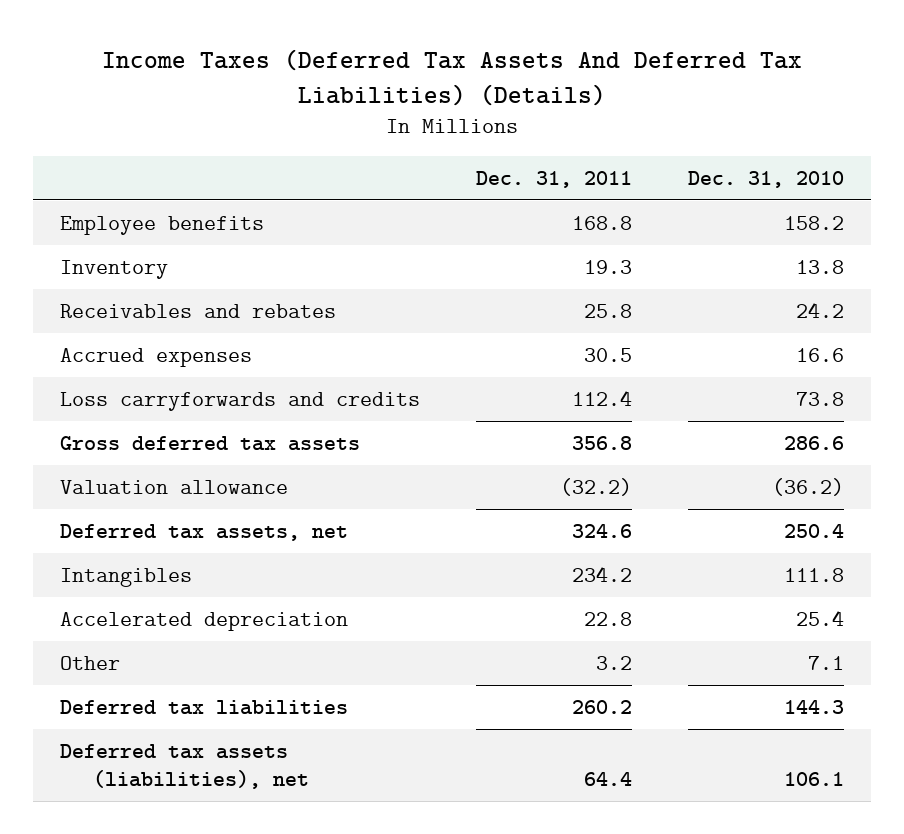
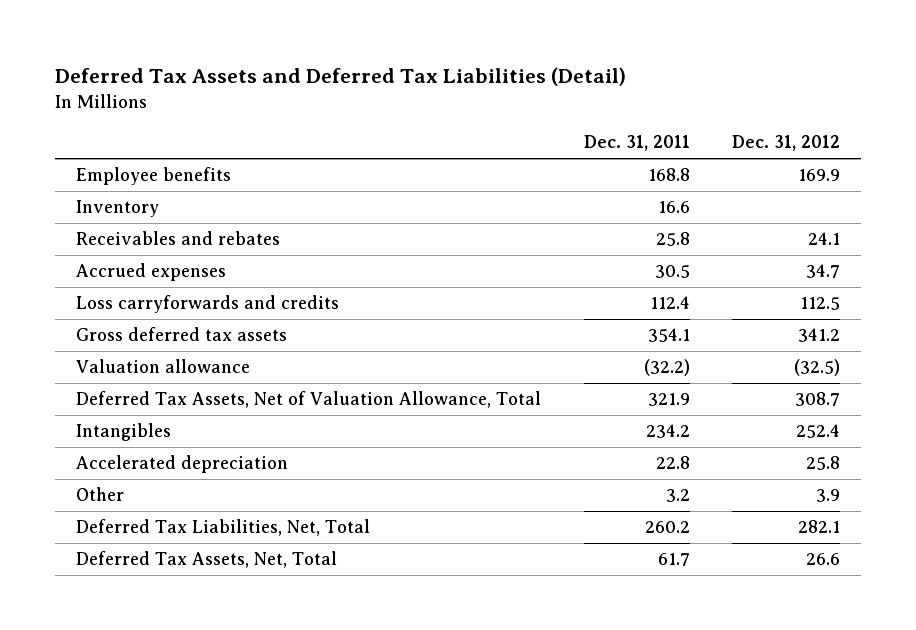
- Income Taxes (Deferred Tax Assets And Deferred Tax Liabilities) (Details)
+ Deferred Tax Assets and Deferred Tax Liabilities (Detail)
- | Dec. 31, 2011 | Dec. 31, 2010
+ | Dec. 31, 2011 | Dec. 31, 2012
- Inventory | 19.3 | 13.8
+ Inventory | 16.6 |
- Gross deferred tax assets | 356.8 | 286.6
+ Gross deferred tax assets | 354.1 | 341.2
- Deferred tax assets, net | 324.6 | 250.4
+ Deferred Tax Assets, Net of Valuation Allowance, Total | 321.9 | 308.7
- Deferred tax liabilities | 260.2 | 144.3
- Deferred tax assets (liabilities), net | 64.4 | 106.1
+ Deferred Tax Liabilities, Net, Total | 260.2 | 282.1
+ Deferred Tax Assets, Net, Total | 61.7 | 26.6

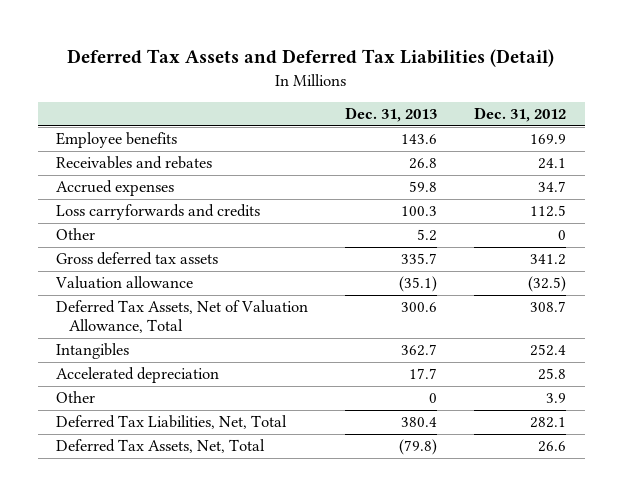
- | Dec. 31, 2011 | Dec. 31, 2012
+ | Dec. 31, 2013 | Dec. 31, 2012
- Inventory | 16.6 |
+ Other | 5.2 | 0

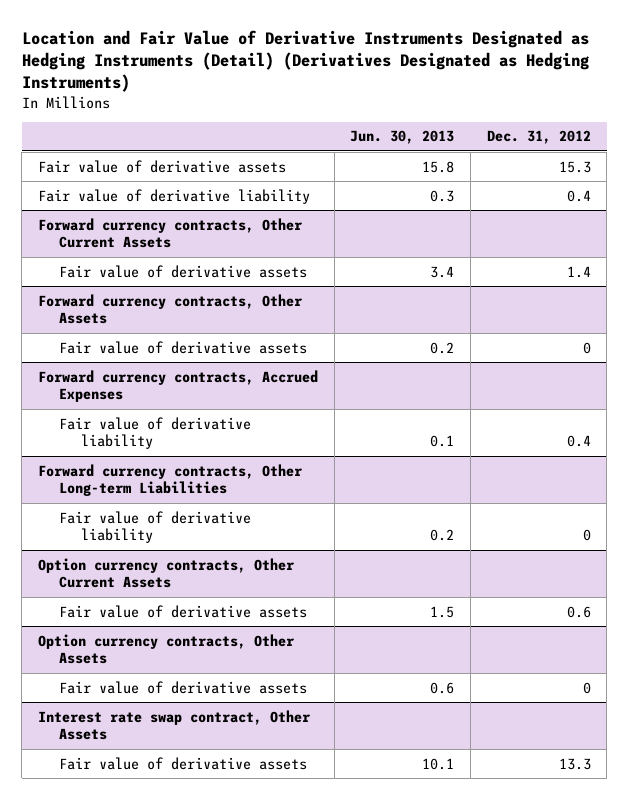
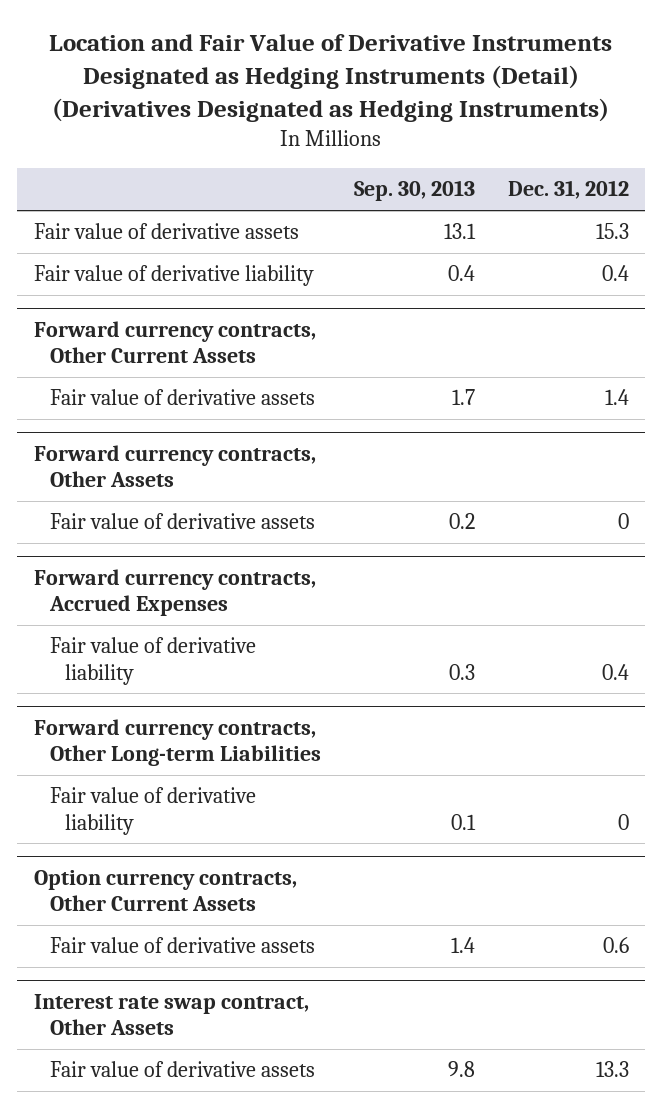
- | Jun. 30, 2013 | Dec. 31, 2012
+ | Sep. 30, 2013 | Dec. 31, 2012
- Option currency contracts, Other Assets
- Fair value of derivative assets | 0.6 | 0

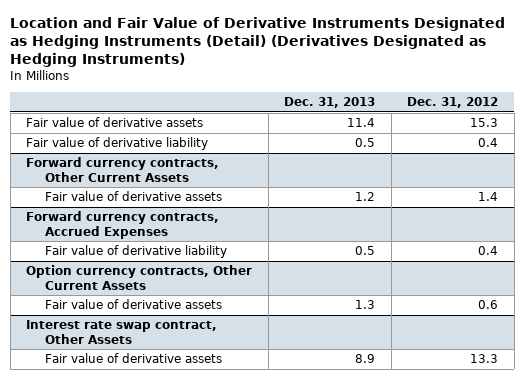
- | Sep. 30, 2013 | Dec. 31, 2012
+ | Dec. 31, 2013 | Dec. 31, 2012
- Forward currency contracts, Other Assets
- Fair value of derivative assets | 0.2 | 0
- Forward currency contracts, Other Long-term Liabilities
- Fair value of derivative liability | 0.1 | 0

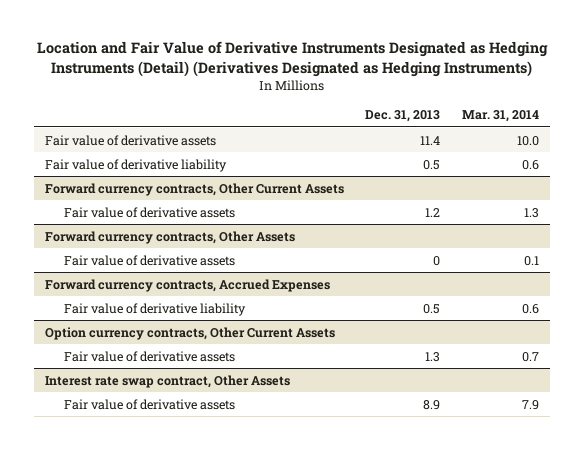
- | Dec. 31, 2013 | Dec. 31, 2012
+ | Dec. 31, 2013 | Mar. 31, 2014
+ Forward currency contracts, Other Assets
+ Fair value of derivative assets | 0 | 0.1

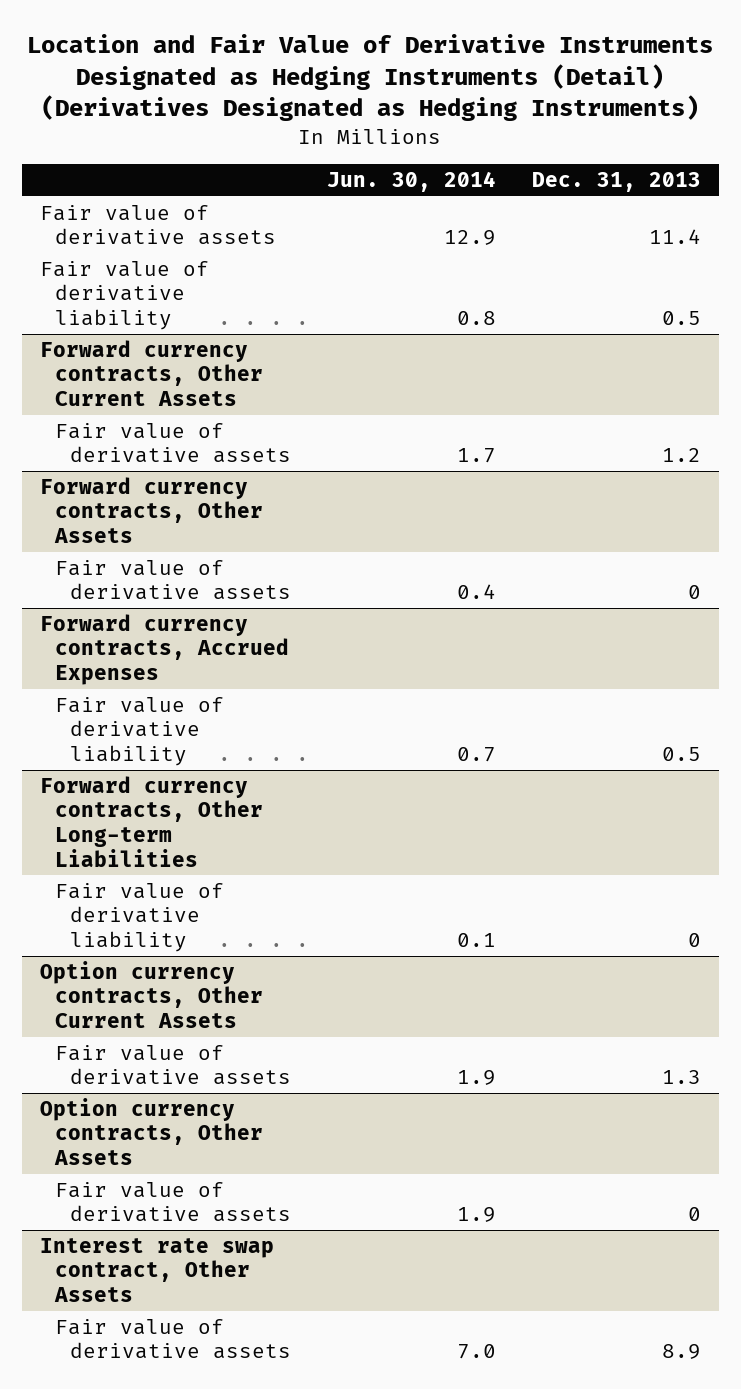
- | Dec. 31, 2013 | Mar. 31, 2014
+ | Jun. 30, 2014 | Dec. 31, 2013
+ Forward currency contracts, Other Long-term Liabilities
+ Fair value of derivative liability | 0.1 | 0
+ Option currency contracts, Other Assets
+ Fair value of derivative assets | 1.9 | 0

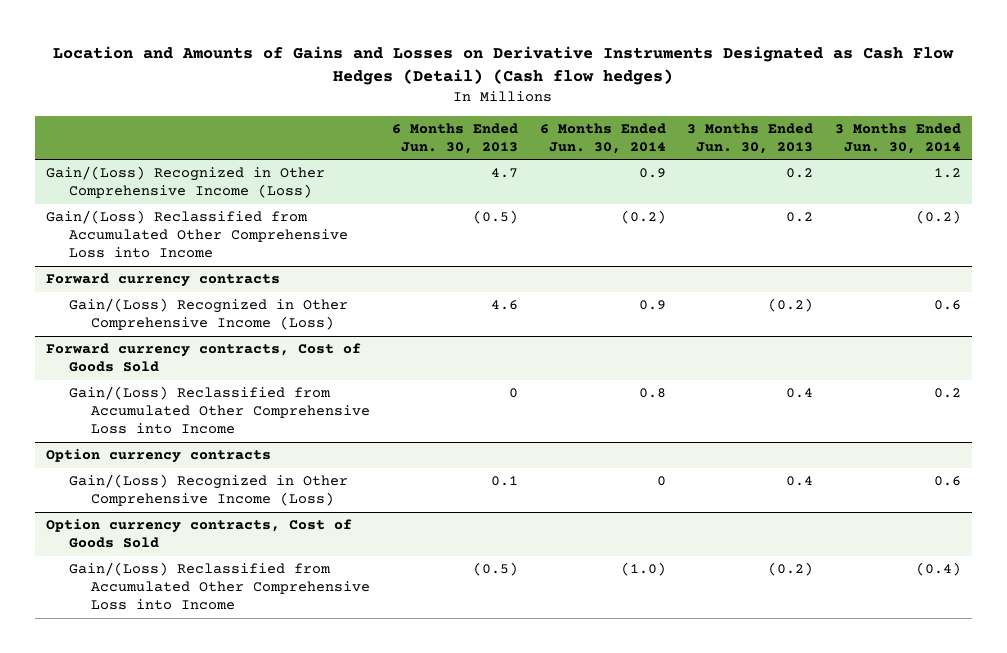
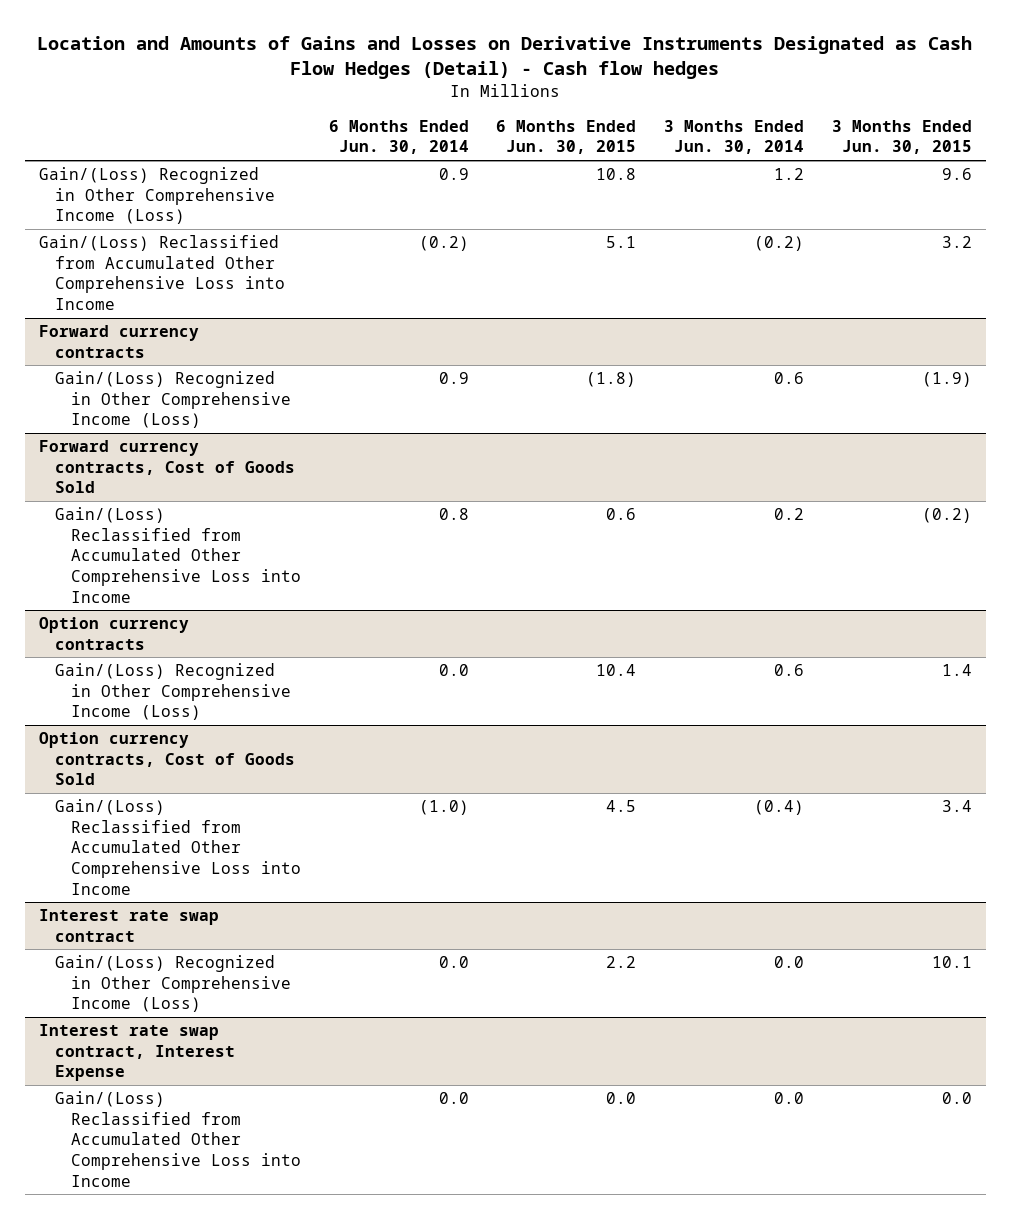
- Location and Amounts of Gains and Losses on Derivative Instruments Designated as Cash Flow Hedges (Detail) (Cash flow hedges)
+ Location and Amounts of Gains and Losses on Derivative Instruments Designated as Cash Flow Hedges (Detail) - Cash flow hedges
- | 6 Months Ended Jun. 30, 2013 | 6 Months Ended Jun. 30, 2014 | 3 Months Ended Jun. 30, 2013 | 3 Months Ended Jun. 30, 2014
+ | 6 Months Ended Jun. 30, 2014 | 6 Months Ended Jun. 30, 2015 | 3 Months Ended Jun. 30, 2014 | 3 Months Ended Jun. 30, 2015
@ Option currency contracts
- Gain/(Loss) Recognized in Other Comprehensive Income (Loss) | 0.1 | 0 | 0.4 | 0.6
+ Gain/(Loss) Recognized in Other Comprehensive Income (Loss) | 0.0 | 10.4 | 0.6 | 1.4
+ Interest rate swap contract
+ Gain/(Loss) Recognized in Other Comprehensive Income (Loss) | 0.0 | 2.2 | 0.0 | 10.1
+ Interest rate swap contract, Interest Expense
+ Gain/(Loss) Reclassified from Accumulated Other Comprehensive Loss into Income | 0.0 | 0.0 | 0.0 | 0.0

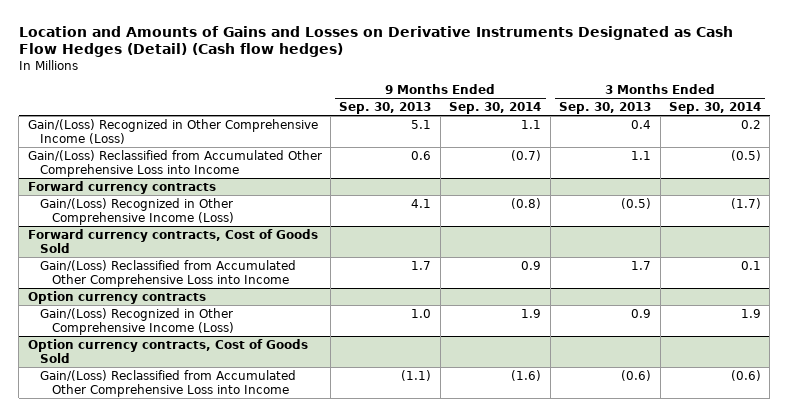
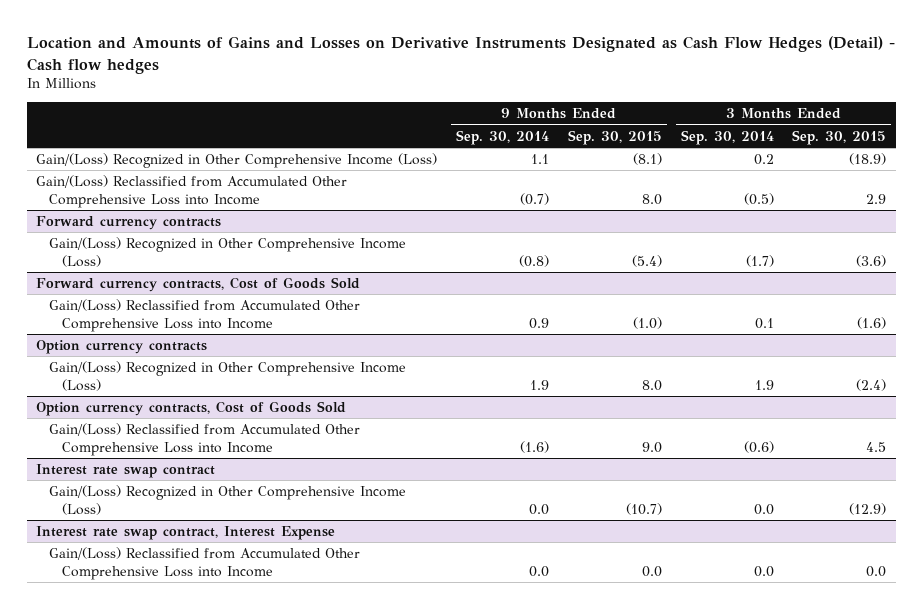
- Location and Amounts of Gains and Losses on Derivative Instruments Designated as Cash Flow Hedges (Detail) (Cash flow hedges)
+ Location and Amounts of Gains and Losses on Derivative Instruments Designated as Cash Flow Hedges (Detail) - Cash flow hedges
- | 9 Months Ended Sep. 30, 2013 | 9 Months Ended Sep. 30, 2014 | 3 Months Ended Sep. 30, 2013 | 3 Months Ended Sep. 30, 2014
+ | 9 Months Ended Sep. 30, 2014 | 9 Months Ended Sep. 30, 2015 | 3 Months Ended Sep. 30, 2014 | 3 Months Ended Sep. 30, 2015
+ Interest rate swap contract
+ Gain/(Loss) Recognized in Other Comprehensive Income (Loss) | 0.0 | (10.7) | 0.0 | (12.9)
+ Interest rate swap contract, Interest Expense
+ Gain/(Loss) Reclassified from Accumulated Other Comprehensive Loss into Income | 0.0 | 0.0 | 0.0 | 0.0

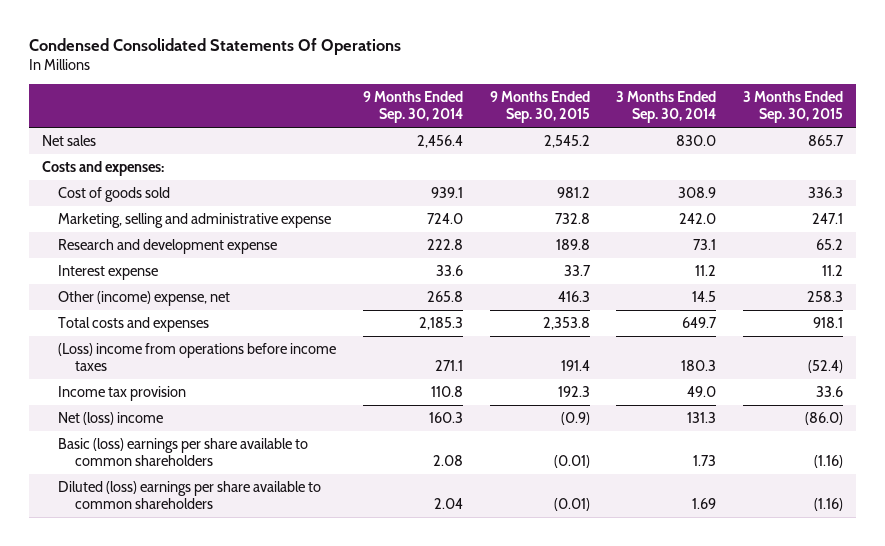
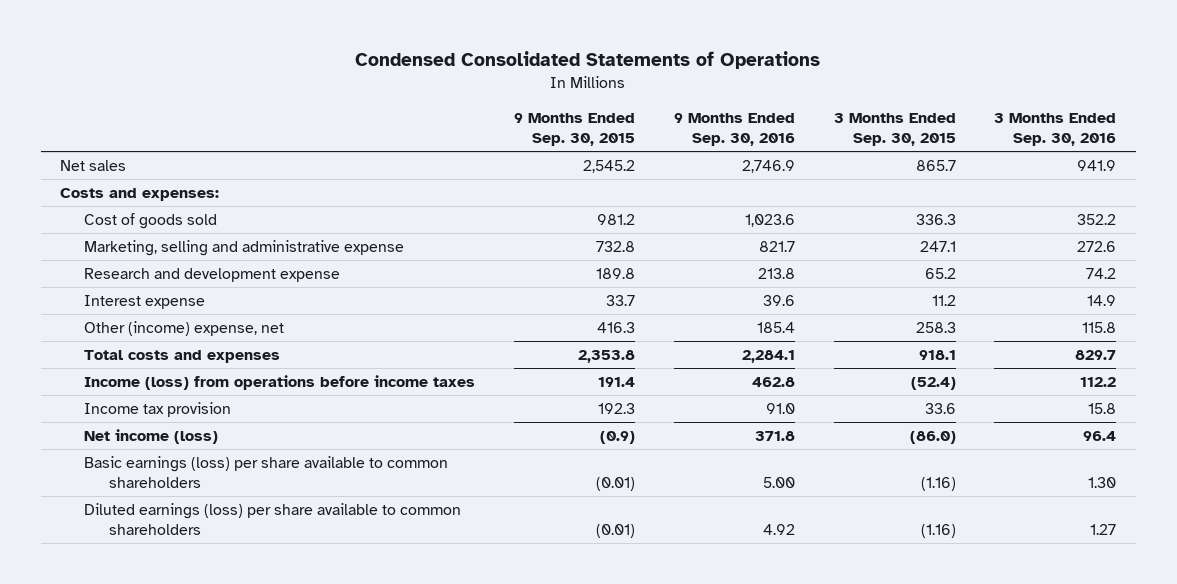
- Condensed Consolidated Statements Of Operations
+ Condensed Consolidated Statements of Operations
- | 9 Months Ended Sep. 30, 2014 | 9 Months Ended Sep. 30, 2015 | 3 Months Ended Sep. 30, 2014 | 3 Months Ended Sep. 30, 2015
+ | 9 Months Ended Sep. 30, 2015 | 9 Months Ended Sep. 30, 2016 | 3 Months Ended Sep. 30, 2015 | 3 Months Ended Sep. 30, 2016
- (Loss) income from operations before income taxes | 271.1 | 191.4 | 180.3 | (52.4)
+ Income (loss) from operations before income taxes | 191.4 | 462.8 | (52.4) | 112.2
- Net (loss) income | 160.3 | (0.9) | 131.3 | (86.0)
- Basic (loss) earnings per share available to common shareholders | 2.08 | (0.01) | 1.73 | (1.16)
- Diluted (loss) earnings per share available to common shareholders | 2.04 | (0.01) | 1.69 | (1.16)
+ Net income (loss) | (0.9) | 371.8 | (86.0) | 96.4
+ Basic earnings (loss) per share available to common shareholders | (0.01) | 5.00 | (1.16) | 1.30
+ Diluted earnings (loss) per share available to common shareholders | (0.01) | 4.92 | (1.16) | 1.27

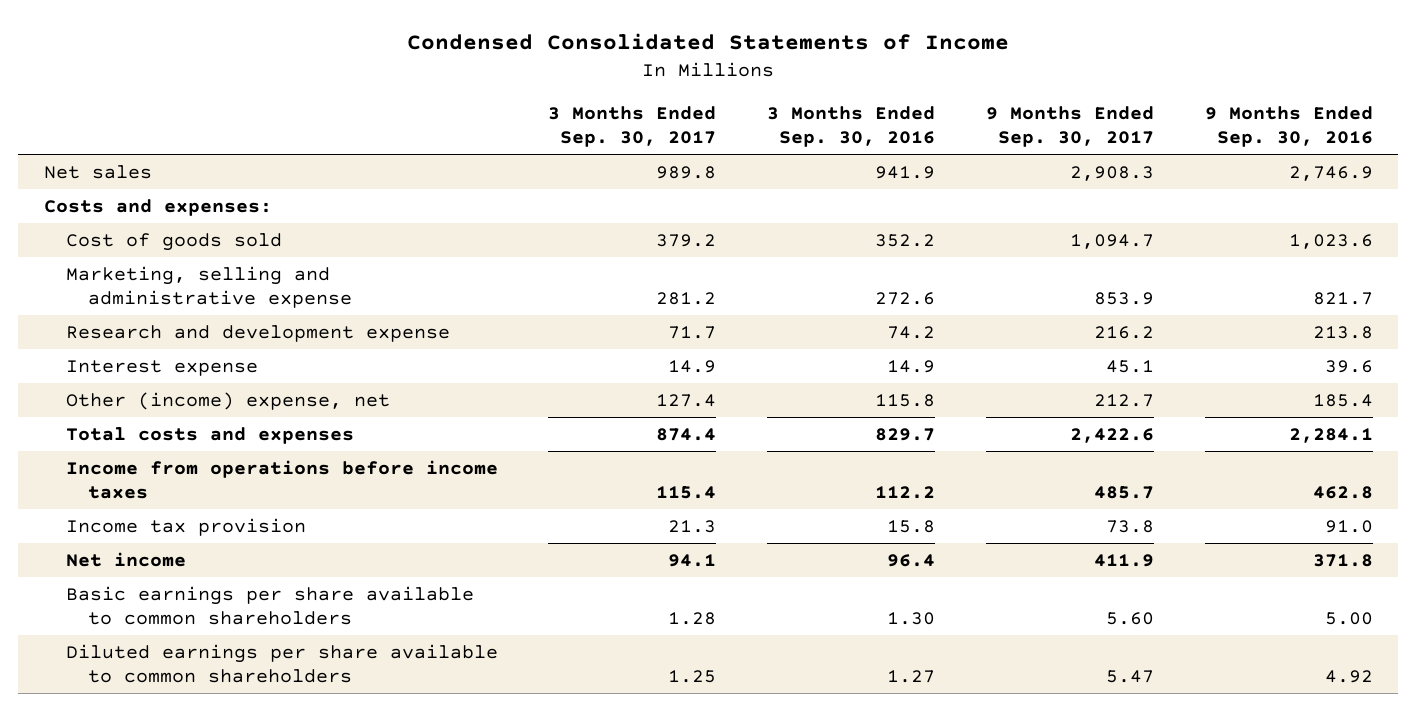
- Condensed Consolidated Statements of Operations
+ Condensed Consolidated Statements of Income
- | 9 Months Ended Sep. 30, 2015 | 9 Months Ended Sep. 30, 2016 | 3 Months Ended Sep. 30, 2015 | 3 Months Ended Sep. 30, 2016
+ | 3 Months Ended Sep. 30, 2017 | 3 Months Ended Sep. 30, 2016 | 9 Months Ended Sep. 30, 2017 | 9 Months Ended Sep. 30, 2016
- Income (loss) from operations before income taxes | 191.4 | 462.8 | (52.4) | 112.2
+ Income from operations before income taxes | 115.4 | 112.2 | 485.7 | 462.8
- Net income (loss) | (0.9) | 371.8 | (86.0) | 96.4
- Basic earnings (loss) per share available to common shareholders | (0.01) | 5.00 | (1.16) | 1.30
- Diluted earnings (loss) per share available to common shareholders | (0.01) | 4.92 | (1.16) | 1.27
+ Net income | 94.1 | 96.4 | 411.9 | 371.8
+ Basic earnings per share available to common shareholders | 1.28 | 1.30 | 5.60 | 5.00
+ Diluted earnings per share available to common shareholders | 1.25 | 1.27 | 5.47 | 4.92

